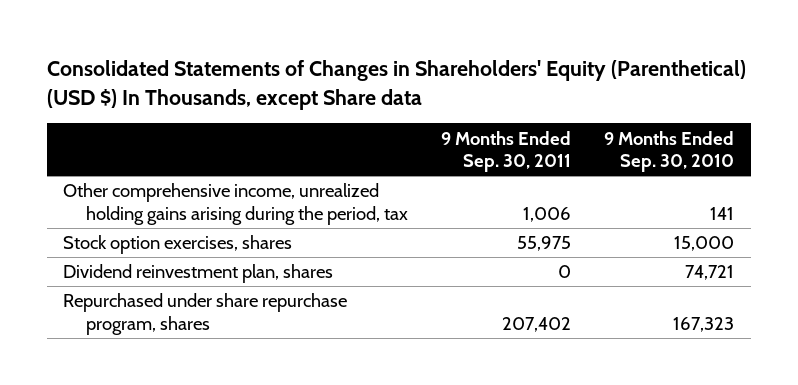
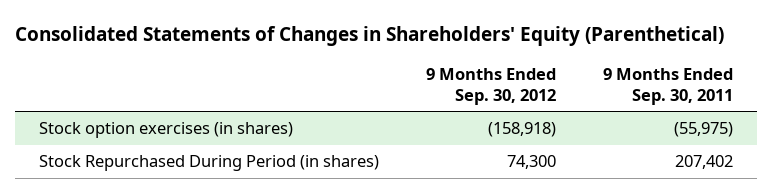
- Consolidated Statements of Changes in Shareholders' Equity (Parenthetical) (USD $) In Thousands, except Share data
+ Consolidated Statements of Changes in Shareholders' Equity (Parenthetical)
- | 9 Months Ended Sep. 30, 2011 | 9 Months Ended Sep. 30, 2010
+ | 9 Months Ended Sep. 30, 2012 | 9 Months Ended Sep. 30, 2011
- Other comprehensive income, unrealized holding gains arising during the period, tax | 1,006 | 141
- Stock option exercises, shares | 55,975 | 15,000
- Dividend reinvestment plan, shares | 0 | 74,721
- Repurchased under share repurchase program, shares | 207,402 | 167,323
+ Stock option exercises (in shares) | (158,918) | (55,975)
+ Stock Repurchased During Period (in shares) | 74,300 | 207,402

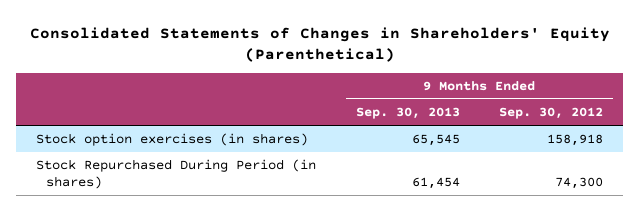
- | 9 Months Ended Sep. 30, 2012 | 9 Months Ended Sep. 30, 2011
+ | 9 Months Ended Sep. 30, 2013 | 9 Months Ended Sep. 30, 2012
- Stock option exercises (in shares) | (158,918) | (55,975)
+ Stock option exercises (in shares) | 65,545 | 158,918

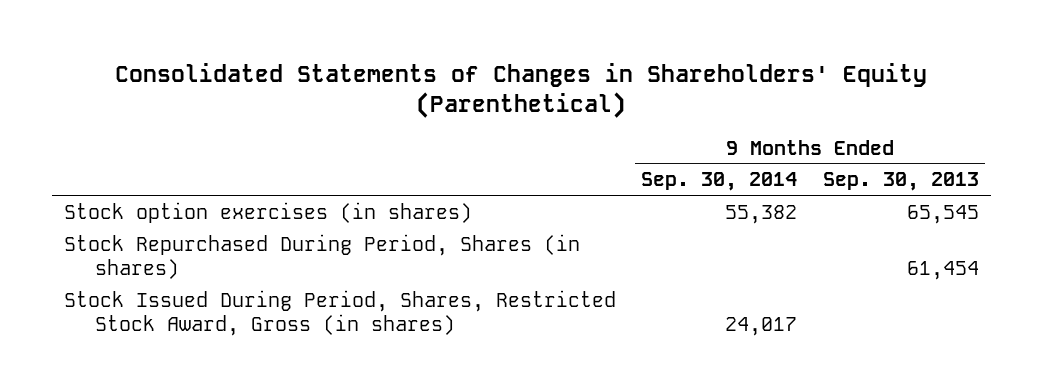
- | 9 Months Ended Sep. 30, 2013 | 9 Months Ended Sep. 30, 2012
+ | 9 Months Ended Sep. 30, 2014 | 9 Months Ended Sep. 30, 2013
- Stock Repurchased During Period (in shares) | 61,454 | 74,300
+ Stock Repurchased During Period, Shares (in shares) | | 61,454
+ Stock Issued During Period, Shares, Restricted Stock Award, Gross (in shares) | 24,017 |

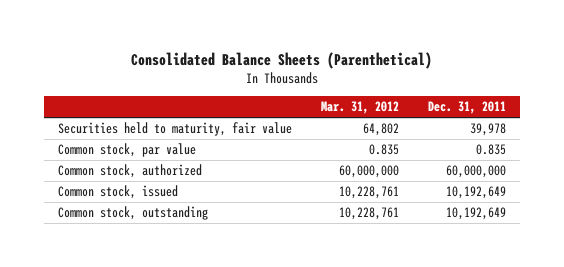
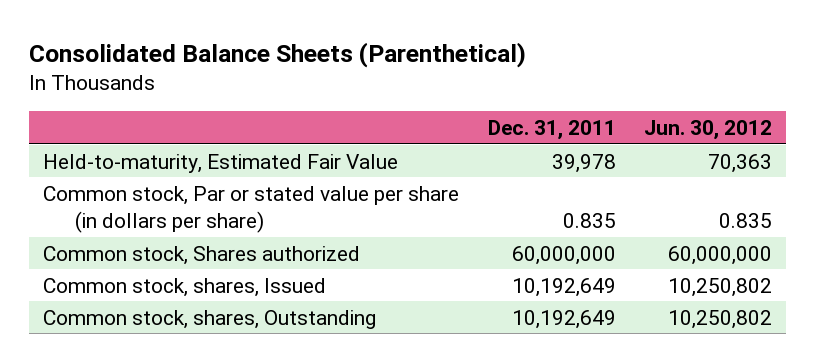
- | Mar. 31, 2012 | Dec. 31, 2011
+ | Dec. 31, 2011 | Jun. 30, 2012
- Securities held to maturity, fair value | 64,802 | 39,978
- Common stock, par value | 0.835 | 0.835
- Common stock, authorized | 60,000,000 | 60,000,000
- Common stock, issued | 10,228,761 | 10,192,649
- Common stock, outstanding | 10,228,761 | 10,192,649
+ Held-to-maturity, Estimated Fair Value | 39,978 | 70,363
+ Common stock, Par or stated value per share (in dollars per share) | 0.835 | 0.835
+ Common stock, Shares authorized | 60,000,000 | 60,000,000
+ Common stock, shares, Issued | 10,192,649 | 10,250,802
+ Common stock, shares, Outstanding | 10,192,649 | 10,250,802

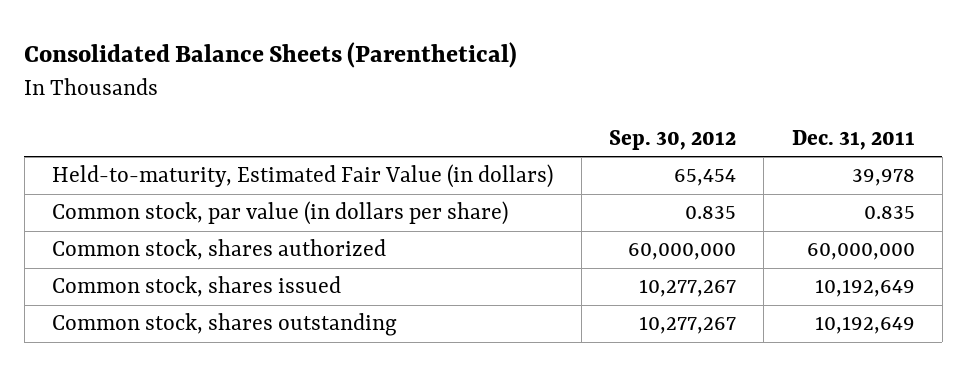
- | Dec. 31, 2011 | Jun. 30, 2012
+ | Sep. 30, 2012 | Dec. 31, 2011
- Held-to-maturity, Estimated Fair Value | 39,978 | 70,363
- Common stock, Par or stated value per share (in dollars per share) | 0.835 | 0.835
- Common stock, Shares authorized | 60,000,000 | 60,000,000
- Common stock, shares, Issued | 10,192,649 | 10,250,802
- Common stock, shares, Outstanding | 10,192,649 | 10,250,802
+ Held-to-maturity, Estimated Fair Value (in dollars) | 65,454 | 39,978
+ Common stock, par value (in dollars per share) | 0.835 | 0.835
+ Common stock, shares authorized | 60,000,000 | 60,000,000
+ Common stock, shares issued | 10,277,267 | 10,192,649
+ Common stock, shares outstanding | 10,277,267 | 10,192,649

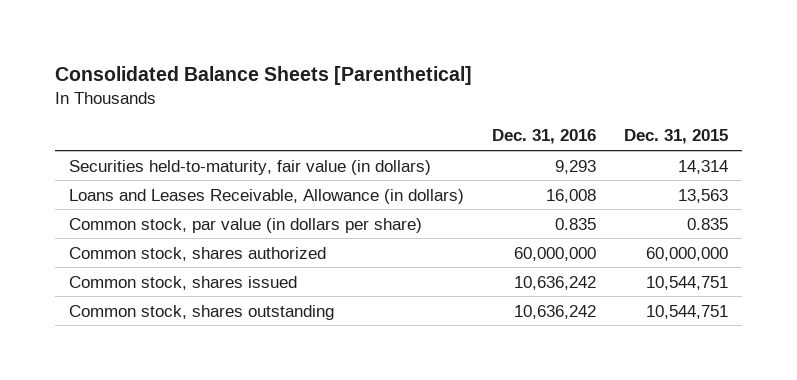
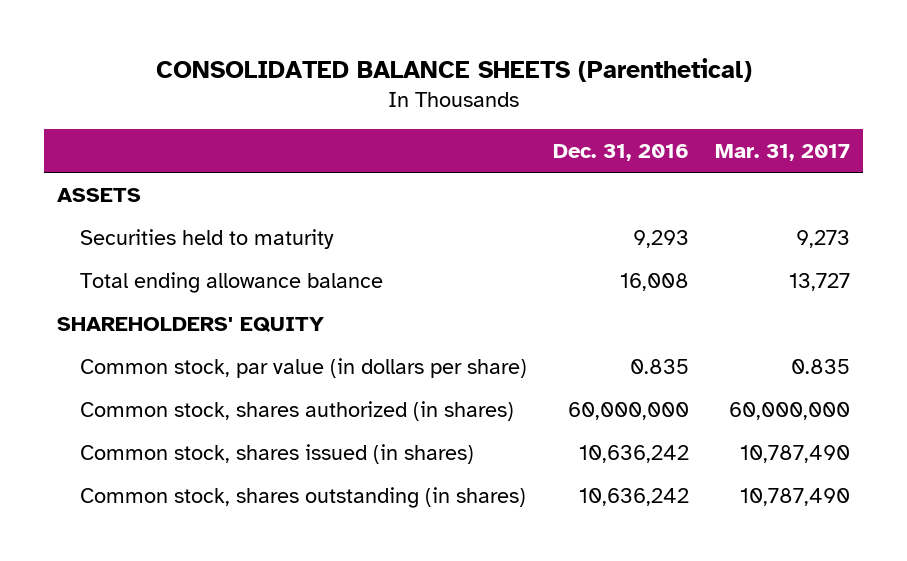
- Consolidated Balance Sheets [Parenthetical]
+ CONSOLIDATED BALANCE SHEETS (Parenthetical)
- | Dec. 31, 2016 | Dec. 31, 2015
+ | Dec. 31, 2016 | Mar. 31, 2017
- Securities held-to-maturity, fair value (in dollars) | 9,293 | 14,314
- Loans and Leases Receivable, Allowance (in dollars) | 16,008 | 13,563
+ ASSETS
+ Securities held to maturity | 9,293 | 9,273
+ Total ending allowance balance | 16,008 | 13,727
+ SHAREHOLDERS' EQUITY
- Common stock, shares authorized | 60,000,000 | 60,000,000
- Common stock, shares issued | 10,636,242 | 10,544,751
- Common stock, shares outstanding | 10,636,242 | 10,544,751
+ Common stock, shares authorized (in shares) | 60,000,000 | 60,000,000
+ Common stock, shares issued (in shares) | 10,636,242 | 10,787,490
+ Common stock, shares outstanding (in shares) | 10,636,242 | 10,787,490

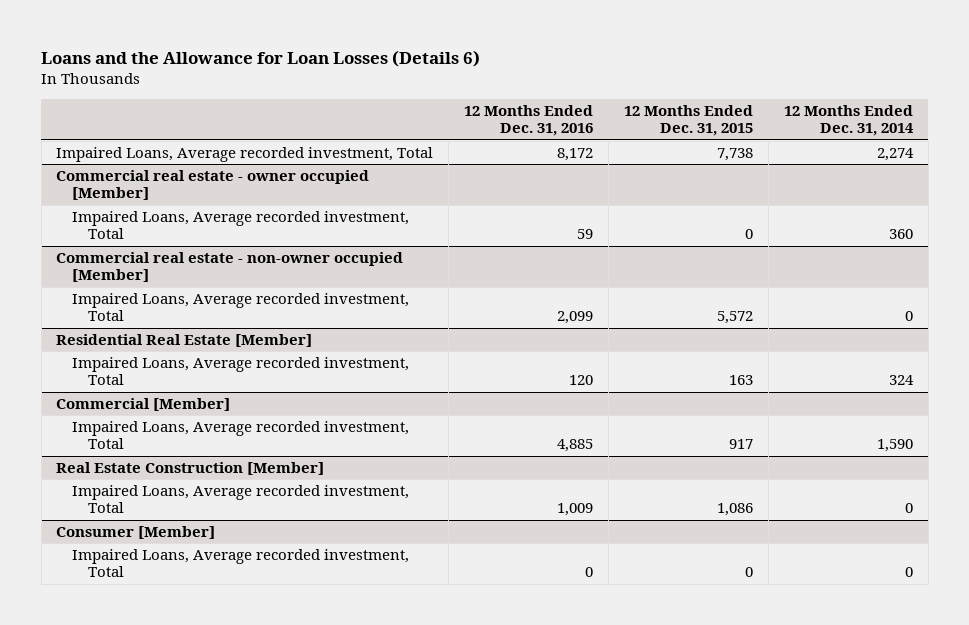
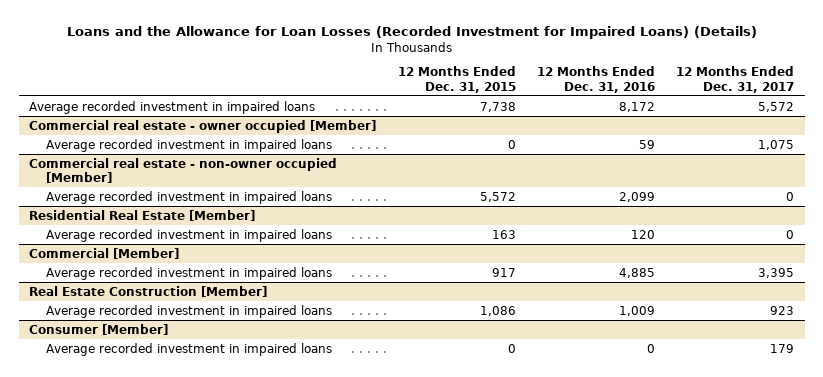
- Loans and the Allowance for Loan Losses (Details 6)
+ Loans and the Allowance for Loan Losses (Recorded Investment for Impaired Loans) (Details)
- | 12 Months Ended Dec. 31, 2016 | 12 Months Ended Dec. 31, 2015 | 12 Months Ended Dec. 31, 2014
+ | 12 Months Ended Dec. 31, 2015 | 12 Months Ended Dec. 31, 2016 | 12 Months Ended Dec. 31, 2017
- Impaired Loans, Average recorded investment, Total | 8,172 | 7,738 | 2,274
+ Average recorded investment in impaired loans | 7,738 | 8,172 | 5,572
@ Commercial real estate - owner occupied [Member]
- Impaired Loans, Average recorded investment, Total | 59 | 0 | 360
+ Average recorded investment in impaired loans | 0 | 59 | 1,075
@ Commercial real estate - non-owner occupied [Member]
- Impaired Loans, Average recorded investment, Total | 2,099 | 5,572 | 0
+ Average recorded investment in impaired loans | 5,572 | 2,099 | 0
@ Residential Real Estate [Member]
- Impaired Loans, Average recorded investment, Total | 120 | 163 | 324
+ Average recorded investment in impaired loans | 163 | 120 | 0
@ Commercial [Member]
- Impaired Loans, Average recorded investment, Total | 4,885 | 917 | 1,590
+ Average recorded investment in impaired loans | 917 | 4,885 | 3,395
@ Real Estate Construction [Member]
- Impaired Loans, Average recorded investment, Total | 1,009 | 1,086 | 0
+ Average recorded investment in impaired loans | 1,086 | 1,009 | 923
@ Consumer [Member]
- Impaired Loans, Average recorded investment, Total | 0 | 0 | 0
+ Average recorded investment in impaired loans | 0 | 0 | 179

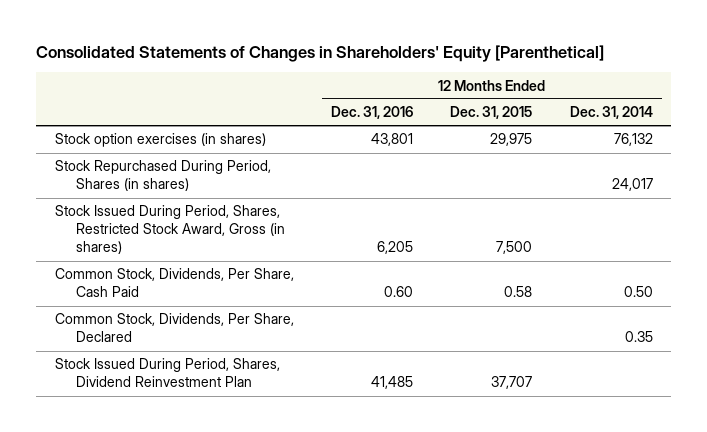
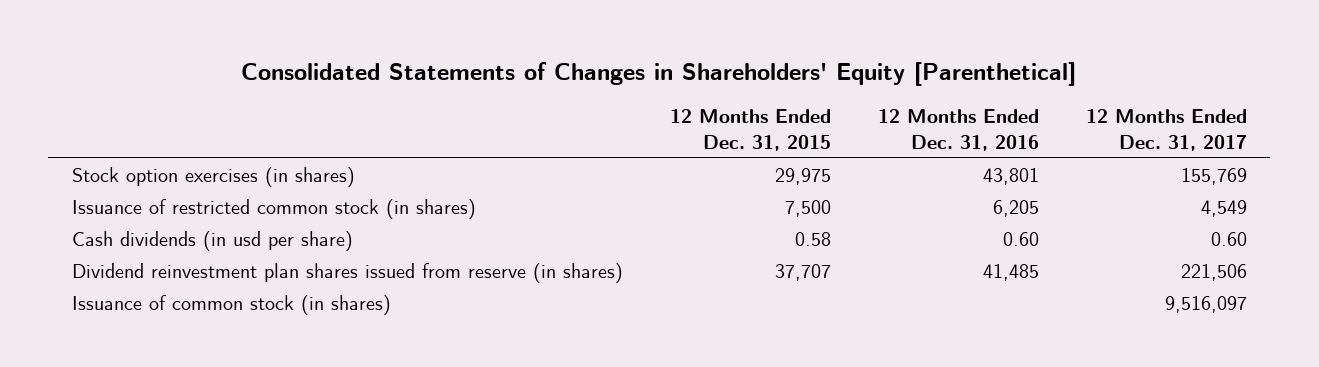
- | 12 Months Ended Dec. 31, 2016 | 12 Months Ended Dec. 31, 2015 | 12 Months Ended Dec. 31, 2014
+ | 12 Months Ended Dec. 31, 2015 | 12 Months Ended Dec. 31, 2016 | 12 Months Ended Dec. 31, 2017
- Stock Repurchased During Period, Shares (in shares) | | | 24,017
- Stock Issued During Period, Shares, Restricted Stock Award, Gross (in shares) | 6,205 | 7,500 |
- Common Stock, Dividends, Per Share, Cash Paid | 0.60 | 0.58 | 0.50
- Common Stock, Dividends, Per Share, Declared | | | 0.35
- Stock Issued During Period, Shares, Dividend Reinvestment Plan | 41,485 | 37,707 |
+ Issuance of restricted common stock (in shares) | 7,500 | 6,205 | 4,549
+ Cash dividends (in usd per share) | 0.58 | 0.60 | 0.60
+ Dividend reinvestment plan shares issued from reserve (in shares) | 37,707 | 41,485 | 221,506
+ Issuance of common stock (in shares) | | | 9,516,097

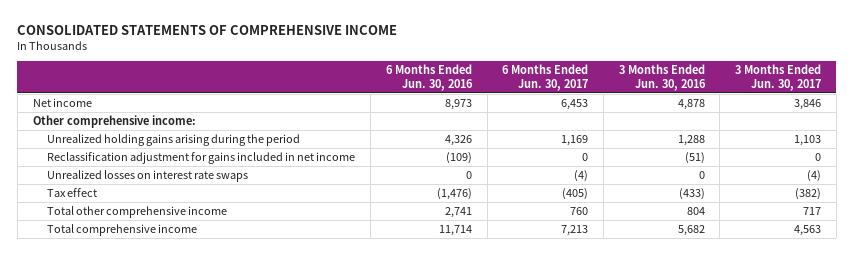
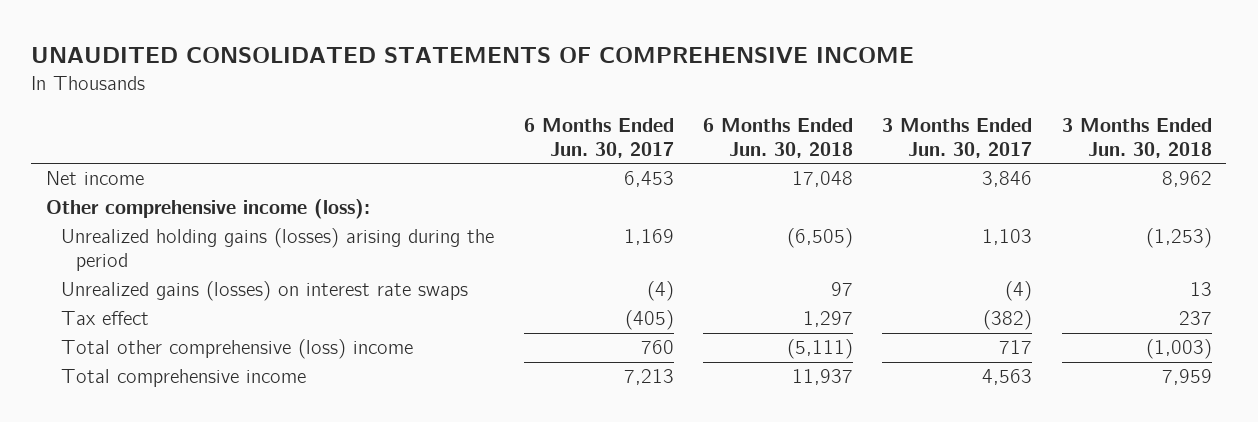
- CONSOLIDATED STATEMENTS OF COMPREHENSIVE INCOME
+ UNAUDITED CONSOLIDATED STATEMENTS OF COMPREHENSIVE INCOME
- | 6 Months Ended Jun. 30, 2016 | 6 Months Ended Jun. 30, 2017 | 3 Months Ended Jun. 30, 2016 | 3 Months Ended Jun. 30, 2017
+ | 6 Months Ended Jun. 30, 2017 | 6 Months Ended Jun. 30, 2018 | 3 Months Ended Jun. 30, 2017 | 3 Months Ended Jun. 30, 2018
- Other comprehensive income:
- Unrealized holding gains arising during the period | 4,326 | 1,169 | 1,288 | 1,103
- Reclassification adjustment for gains included in net income | (109) | 0 | (51) | 0
- Unrealized losses on interest rate swaps | 0 | (4) | 0 | (4)
+ Other comprehensive income (loss):
+ Unrealized holding gains (losses) arising during the period | 1,169 | (6,505) | 1,103 | (1,253)
+ Unrealized gains (losses) on interest rate swaps | (4) | 97 | (4) | 13
- Total other comprehensive income | 2,741 | 760 | 804 | 717
+ Total other comprehensive (loss) income | 760 | (5,111) | 717 | (1,003)

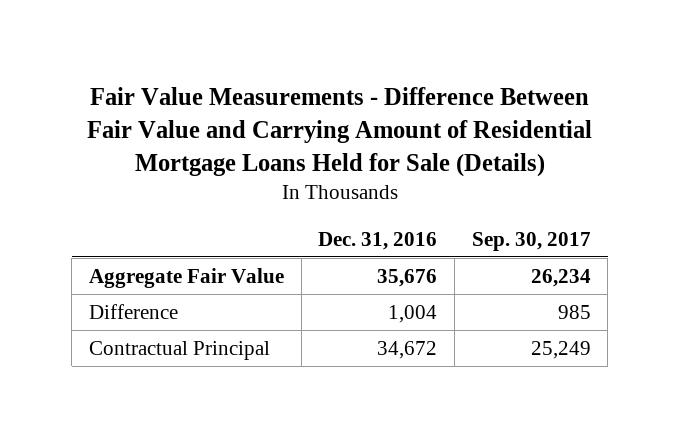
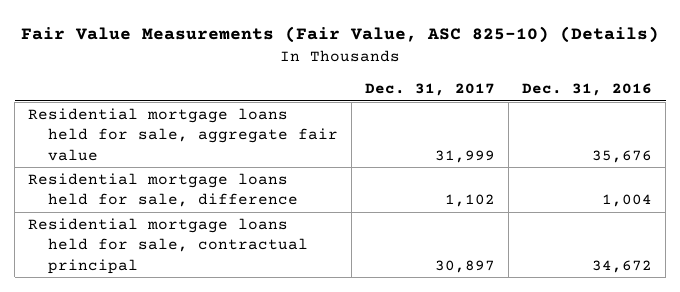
- Fair Value Measurements - Difference Between Fair Value and Carrying Amount of Residential Mortgage Loans Held for Sale (Details)
+ Fair Value Measurements (Fair Value, ASC 825-10) (Details)
- | Dec. 31, 2016 | Sep. 30, 2017
+ | Dec. 31, 2017 | Dec. 31, 2016
- Aggregate Fair Value | 35,676 | 26,234
- Difference | 1,004 | 985
- Contractual Principal | 34,672 | 25,249
+ Residential mortgage loans held for sale, aggregate fair value | 31,999 | 35,676
+ Residential mortgage loans held for sale, difference | 1,102 | 1,004
+ Residential mortgage loans held for sale, contractual principal | 30,897 | 34,672

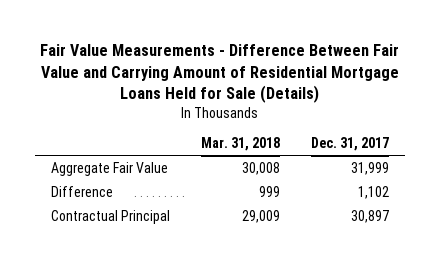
- Fair Value Measurements (Fair Value, ASC 825-10) (Details)
+ Fair Value Measurements - Difference Between Fair Value and Carrying Amount of Residential Mortgage Loans Held for Sale (Details)
- | Dec. 31, 2017 | Dec. 31, 2016
+ | Mar. 31, 2018 | Dec. 31, 2017
- Residential mortgage loans held for sale, aggregate fair value | 31,999 | 35,676
- Residential mortgage loans held for sale, difference | 1,102 | 1,004
- Residential mortgage loans held for sale, contractual principal | 30,897 | 34,672
+ Aggregate Fair Value | 30,008 | 31,999
+ Difference | 999 | 1,102
+ Contractual Principal | 29,009 | 30,897

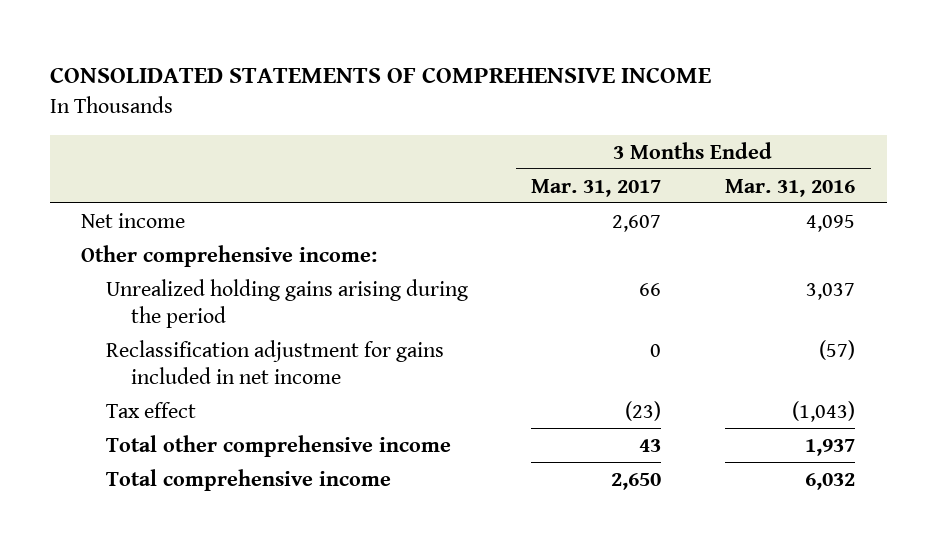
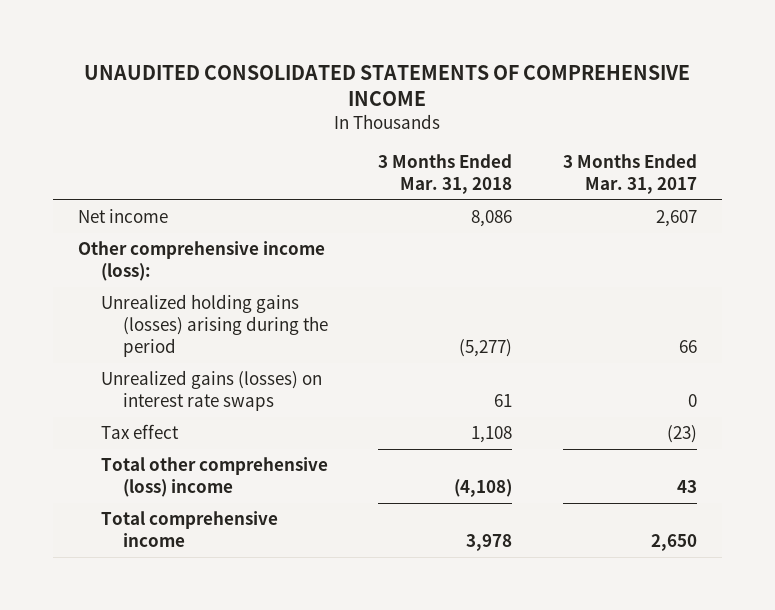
- CONSOLIDATED STATEMENTS OF COMPREHENSIVE INCOME
+ UNAUDITED CONSOLIDATED STATEMENTS OF COMPREHENSIVE INCOME
- | 3 Months Ended Mar. 31, 2017 | 3 Months Ended Mar. 31, 2016
+ | 3 Months Ended Mar. 31, 2018 | 3 Months Ended Mar. 31, 2017
- Other comprehensive income:
- Unrealized holding gains arising during the period | 66 | 3,037
- Reclassification adjustment for gains included in net income | 0 | (57)
+ Other comprehensive income (loss):
+ Unrealized holding gains (losses) arising during the period | (5,277) | 66
+ Unrealized gains (losses) on interest rate swaps | 61 | 0
- Total other comprehensive income | 43 | 1,937
+ Total other comprehensive (loss) income | (4,108) | 43

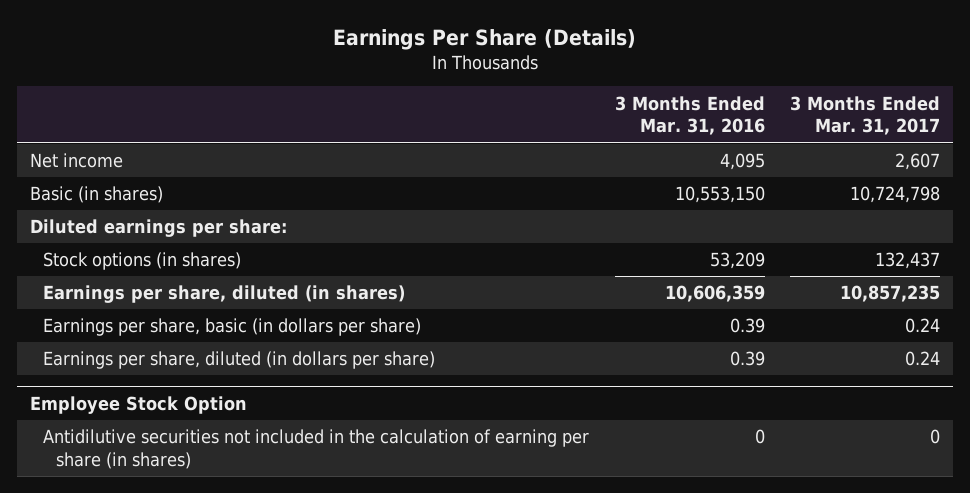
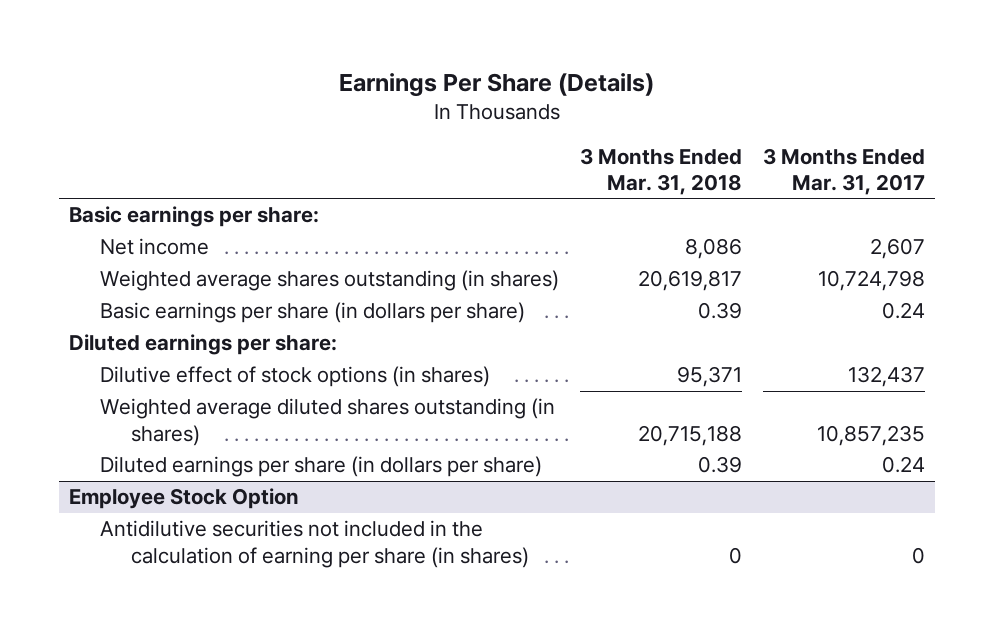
- | 3 Months Ended Mar. 31, 2016 | 3 Months Ended Mar. 31, 2017
+ | 3 Months Ended Mar. 31, 2018 | 3 Months Ended Mar. 31, 2017
+ Basic earnings per share:
- Basic (in shares) | 10,553,150 | 10,724,798
+ Weighted average shares outstanding (in shares) | 20,619,817 | 10,724,798
+ Basic earnings per share (in dollars per share) | 0.39 | 0.24
- Stock options (in shares) | 53,209 | 132,437
- Earnings per share, diluted (in shares) | 10,606,359 | 10,857,235
- Earnings per share, basic (in dollars per share) | 0.39 | 0.24
- Earnings per share, diluted (in dollars per share) | 0.39 | 0.24
+ Dilutive effect of stock options (in shares) | 95,371 | 132,437
+ Weighted average diluted shares outstanding (in shares) | 20,715,188 | 10,857,235
+ Diluted earnings per share (in dollars per share) | 0.39 | 0.24

